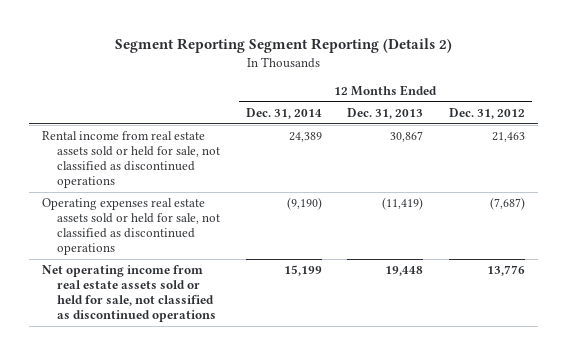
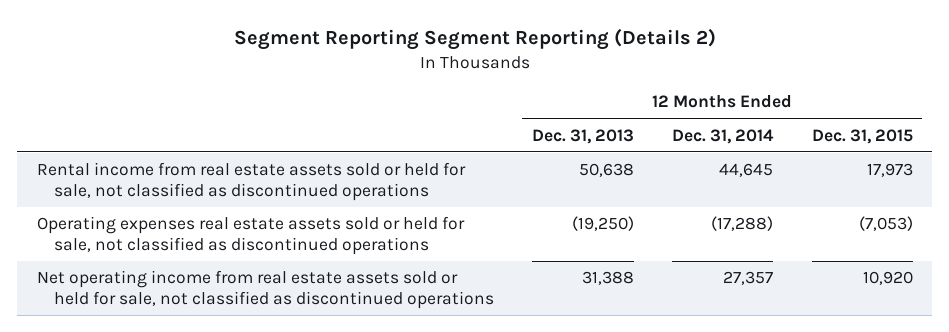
- | 12 Months Ended Dec. 31, 2014 | 12 Months Ended Dec. 31, 2013 | 12 Months Ended Dec. 31, 2012
+ | 12 Months Ended Dec. 31, 2013 | 12 Months Ended Dec. 31, 2014 | 12 Months Ended Dec. 31, 2015
- Rental income from real estate assets sold or held for sale, not classified as discontinued operations | 24,389 | 30,867 | 21,463
- Operating expenses real estate assets sold or held for sale, not classified as discontinued operations | (9,190) | (11,419) | (7,687)
- Net operating income from real estate assets sold or held for sale, not classified as discontinued operations | 15,199 | 19,448 | 13,776
+ Rental income from real estate assets sold or held for sale, not classified as discontinued operations | 50,638 | 44,645 | 17,973
+ Operating expenses real estate assets sold or held for sale, not classified as discontinued operations | (19,250) | (17,288) | (7,053)
+ Net operating income from real estate assets sold or held for sale, not classified as discontinued operations | 31,388 | 27,357 | 10,920

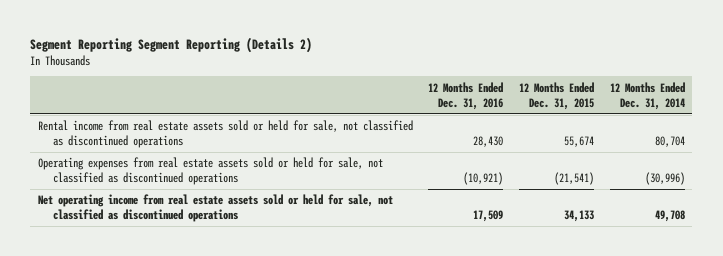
- | 12 Months Ended Dec. 31, 2013 | 12 Months Ended Dec. 31, 2014 | 12 Months Ended Dec. 31, 2015
+ | 12 Months Ended Dec. 31, 2016 | 12 Months Ended Dec. 31, 2015 | 12 Months Ended Dec. 31, 2014
- Rental income from real estate assets sold or held for sale, not classified as discontinued operations | 50,638 | 44,645 | 17,973
- Operating expenses real estate assets sold or held for sale, not classified as discontinued operations | (19,250) | (17,288) | (7,053)
- Net operating income from real estate assets sold or held for sale, not classified as discontinued operations | 31,388 | 27,357 | 10,920
+ Rental income from real estate assets sold or held for sale, not classified as discontinued operations | 28,430 | 55,674 | 80,704
+ Operating expenses from real estate assets sold or held for sale, not classified as discontinued operations | (10,921) | (21,541) | (30,996)
+ Net operating income from real estate assets sold or held for sale, not classified as discontinued operations | 17,509 | 34,133 | 49,708

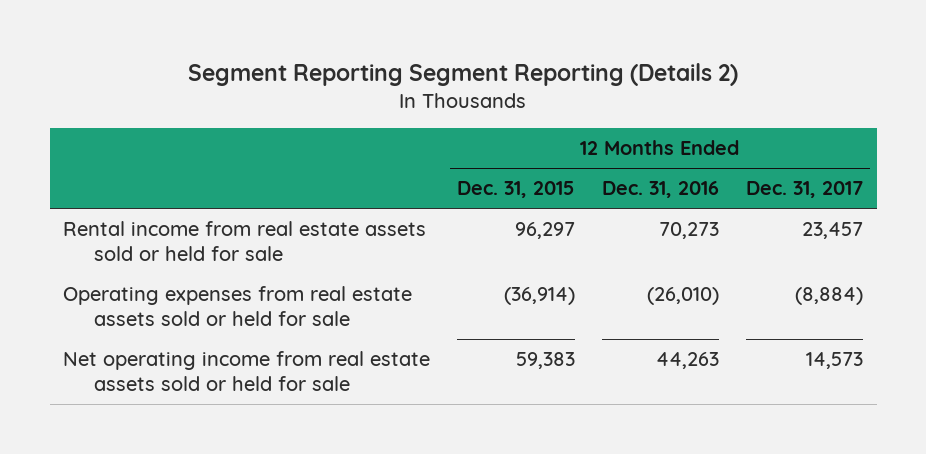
- | 12 Months Ended Dec. 31, 2016 | 12 Months Ended Dec. 31, 2015 | 12 Months Ended Dec. 31, 2014
+ | 12 Months Ended Dec. 31, 2015 | 12 Months Ended Dec. 31, 2016 | 12 Months Ended Dec. 31, 2017
- Rental income from real estate assets sold or held for sale, not classified as discontinued operations | 28,430 | 55,674 | 80,704
- Operating expenses from real estate assets sold or held for sale, not classified as discontinued operations | (10,921) | (21,541) | (30,996)
- Net operating income from real estate assets sold or held for sale, not classified as discontinued operations | 17,509 | 34,133 | 49,708
+ Rental income from real estate assets sold or held for sale | 96,297 | 70,273 | 23,457
+ Operating expenses from real estate assets sold or held for sale | (36,914) | (26,010) | (8,884)
+ Net operating income from real estate assets sold or held for sale | 59,383 | 44,263 | 14,573

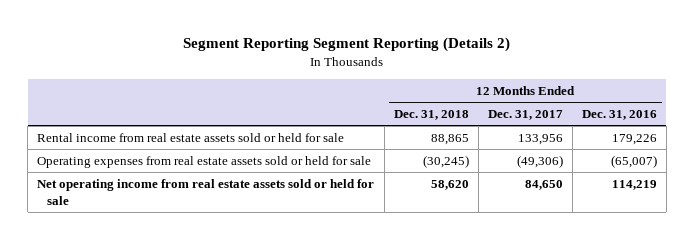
- | 12 Months Ended Dec. 31, 2015 | 12 Months Ended Dec. 31, 2016 | 12 Months Ended Dec. 31, 2017
+ | 12 Months Ended Dec. 31, 2018 | 12 Months Ended Dec. 31, 2017 | 12 Months Ended Dec. 31, 2016
- Rental income from real estate assets sold or held for sale | 96,297 | 70,273 | 23,457
- Operating expenses from real estate assets sold or held for sale | (36,914) | (26,010) | (8,884)
- Net operating income from real estate assets sold or held for sale | 59,383 | 44,263 | 14,573
+ Rental income from real estate assets sold or held for sale | 88,865 | 133,956 | 179,226
+ Operating expenses from real estate assets sold or held for sale | (30,245) | (49,306) | (65,007)
+ Net operating income from real estate assets sold or held for sale | 58,620 | 84,650 | 114,219

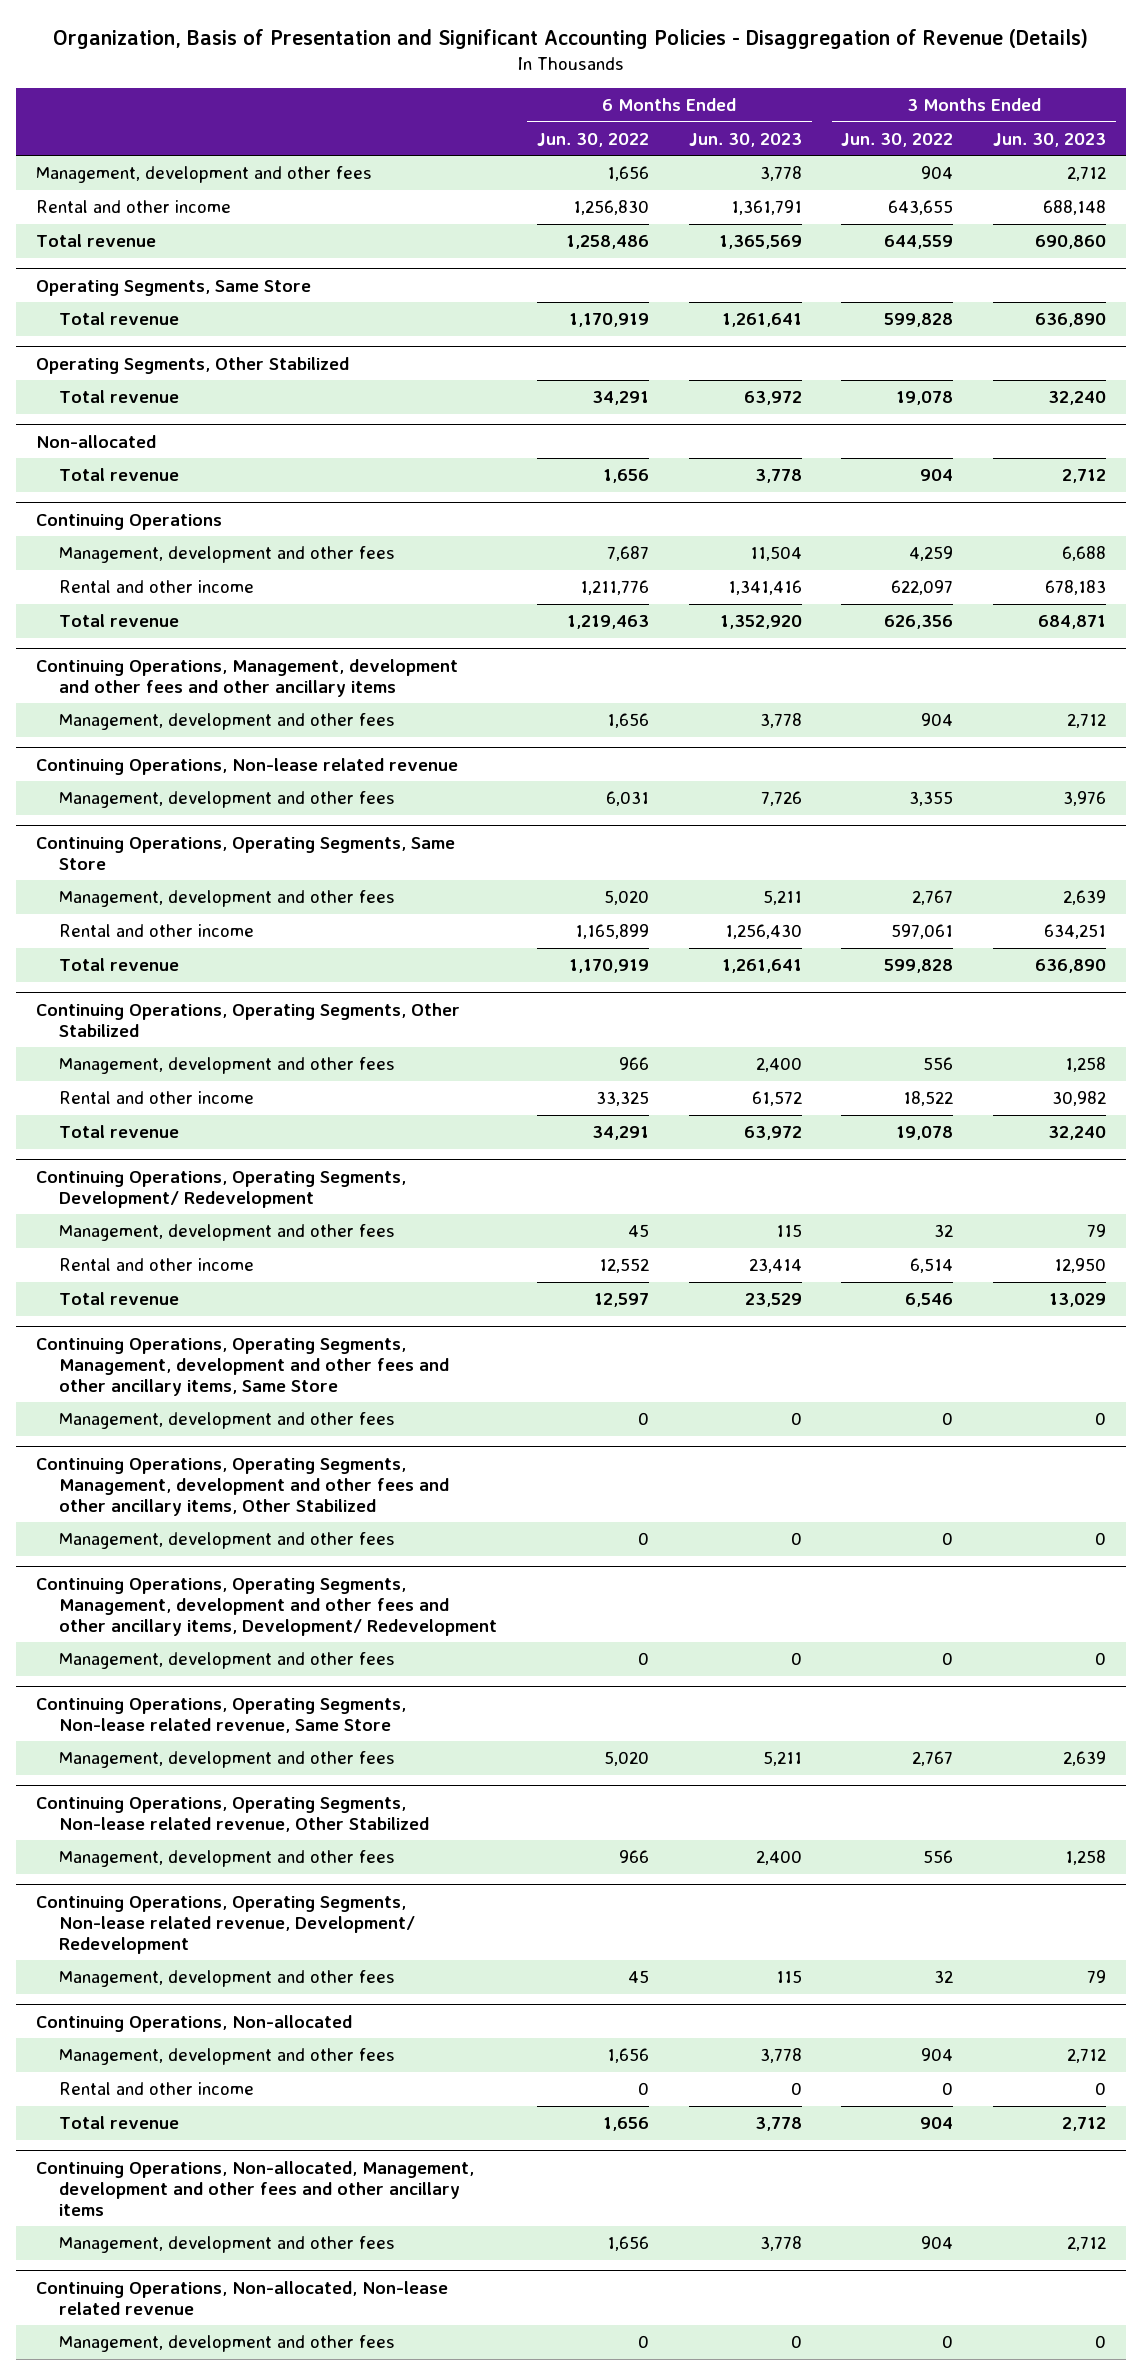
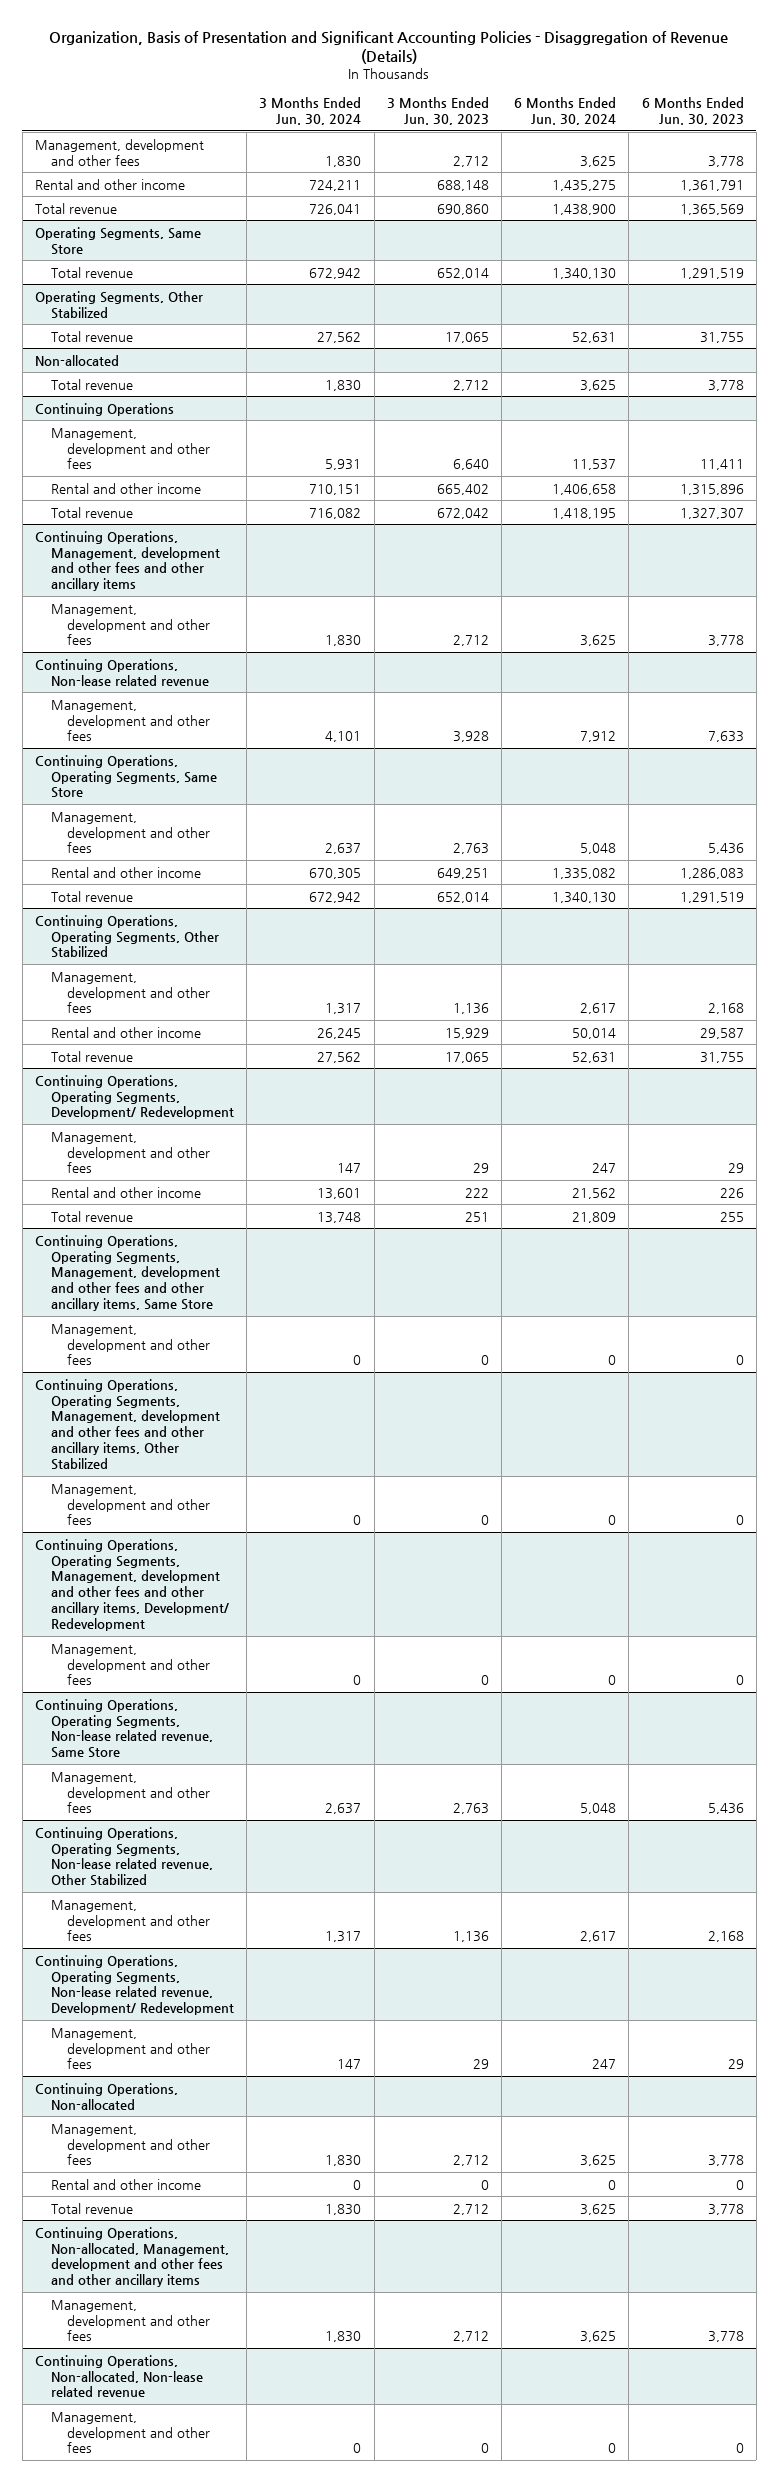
- | 6 Months Ended Jun. 30, 2022 | 6 Months Ended Jun. 30, 2023 | 3 Months Ended Jun. 30, 2022 | 3 Months Ended Jun. 30, 2023
+ | 3 Months Ended Jun. 30, 2024 | 3 Months Ended Jun. 30, 2023 | 6 Months Ended Jun. 30, 2024 | 6 Months Ended Jun. 30, 2023
@ Operating Segments, Same Store
- Total revenue | 1,170,919 | 1,261,641 | 599,828 | 636,890
+ Total revenue | 672,942 | 652,014 | 1,340,130 | 1,291,519
@ Operating Segments, Other Stabilized
- Total revenue | 34,291 | 63,972 | 19,078 | 32,240
+ Total revenue | 27,562 | 17,065 | 52,631 | 31,755
@ Continuing Operations
- Management, development and other fees | 7,687 | 11,504 | 4,259 | 6,688
- Rental and other income | 1,211,776 | 1,341,416 | 622,097 | 678,183
- Total revenue | 1,219,463 | 1,352,920 | 626,356 | 684,871
+ Management, development and other fees | 5,931 | 6,640 | 11,537 | 11,411
+ Rental and other income | 710,151 | 665,402 | 1,406,658 | 1,315,896
+ Total revenue | 716,082 | 672,042 | 1,418,195 | 1,327,307
@ Continuing Operations, Non-lease related revenue
- Management, development and other fees | 6,031 | 7,726 | 3,355 | 3,976
+ Management, development and other fees | 4,101 | 3,928 | 7,912 | 7,633
@ Continuing Operations, Operating Segments, Same Store
- Management, development and other fees | 5,020 | 5,211 | 2,767 | 2,639
- Rental and other income | 1,165,899 | 1,256,430 | 597,061 | 634,251
- Total revenue | 1,170,919 | 1,261,641 | 599,828 | 636,890
+ Management, development and other fees | 2,637 | 2,763 | 5,048 | 5,436
+ Rental and other income | 670,305 | 649,251 | 1,335,082 | 1,286,083
+ Total revenue | 672,942 | 652,014 | 1,340,130 | 1,291,519
@ Continuing Operations, Operating Segments, Other Stabilized
- Management, development and other fees | 966 | 2,400 | 556 | 1,258
- Rental and other income | 33,325 | 61,572 | 18,522 | 30,982
- Total revenue | 34,291 | 63,972 | 19,078 | 32,240
+ Management, development and other fees | 1,317 | 1,136 | 2,617 | 2,168
+ Rental and other income | 26,245 | 15,929 | 50,014 | 29,587
+ Total revenue | 27,562 | 17,065 | 52,631 | 31,755
@ Continuing Operations, Operating Segments, Development/ Redevelopment
- Management, development and other fees | 45 | 115 | 32 | 79
- Rental and other income | 12,552 | 23,414 | 6,514 | 12,950
- Total revenue | 12,597 | 23,529 | 6,546 | 13,029
+ Management, development and other fees | 147 | 29 | 247 | 29
+ Rental and other income | 13,601 | 222 | 21,562 | 226
+ Total revenue | 13,748 | 251 | 21,809 | 255
@ Continuing Operations, Operating Segments, Non-lease related revenue, Same Store
- Management, development and other fees | 5,020 | 5,211 | 2,767 | 2,639
+ Management, development and other fees | 2,637 | 2,763 | 5,048 | 5,436
@ Continuing Operations, Operating Segments, Non-lease related revenue, Other Stabilized
- Management, development and other fees | 966 | 2,400 | 556 | 1,258
+ Management, development and other fees | 1,317 | 1,136 | 2,617 | 2,168
@ Continuing Operations, Operating Segments, Non-lease related revenue, Development/ Redevelopment
- Management, development and other fees | 45 | 115 | 32 | 79
+ Management, development and other fees | 147 | 29 | 247 | 29

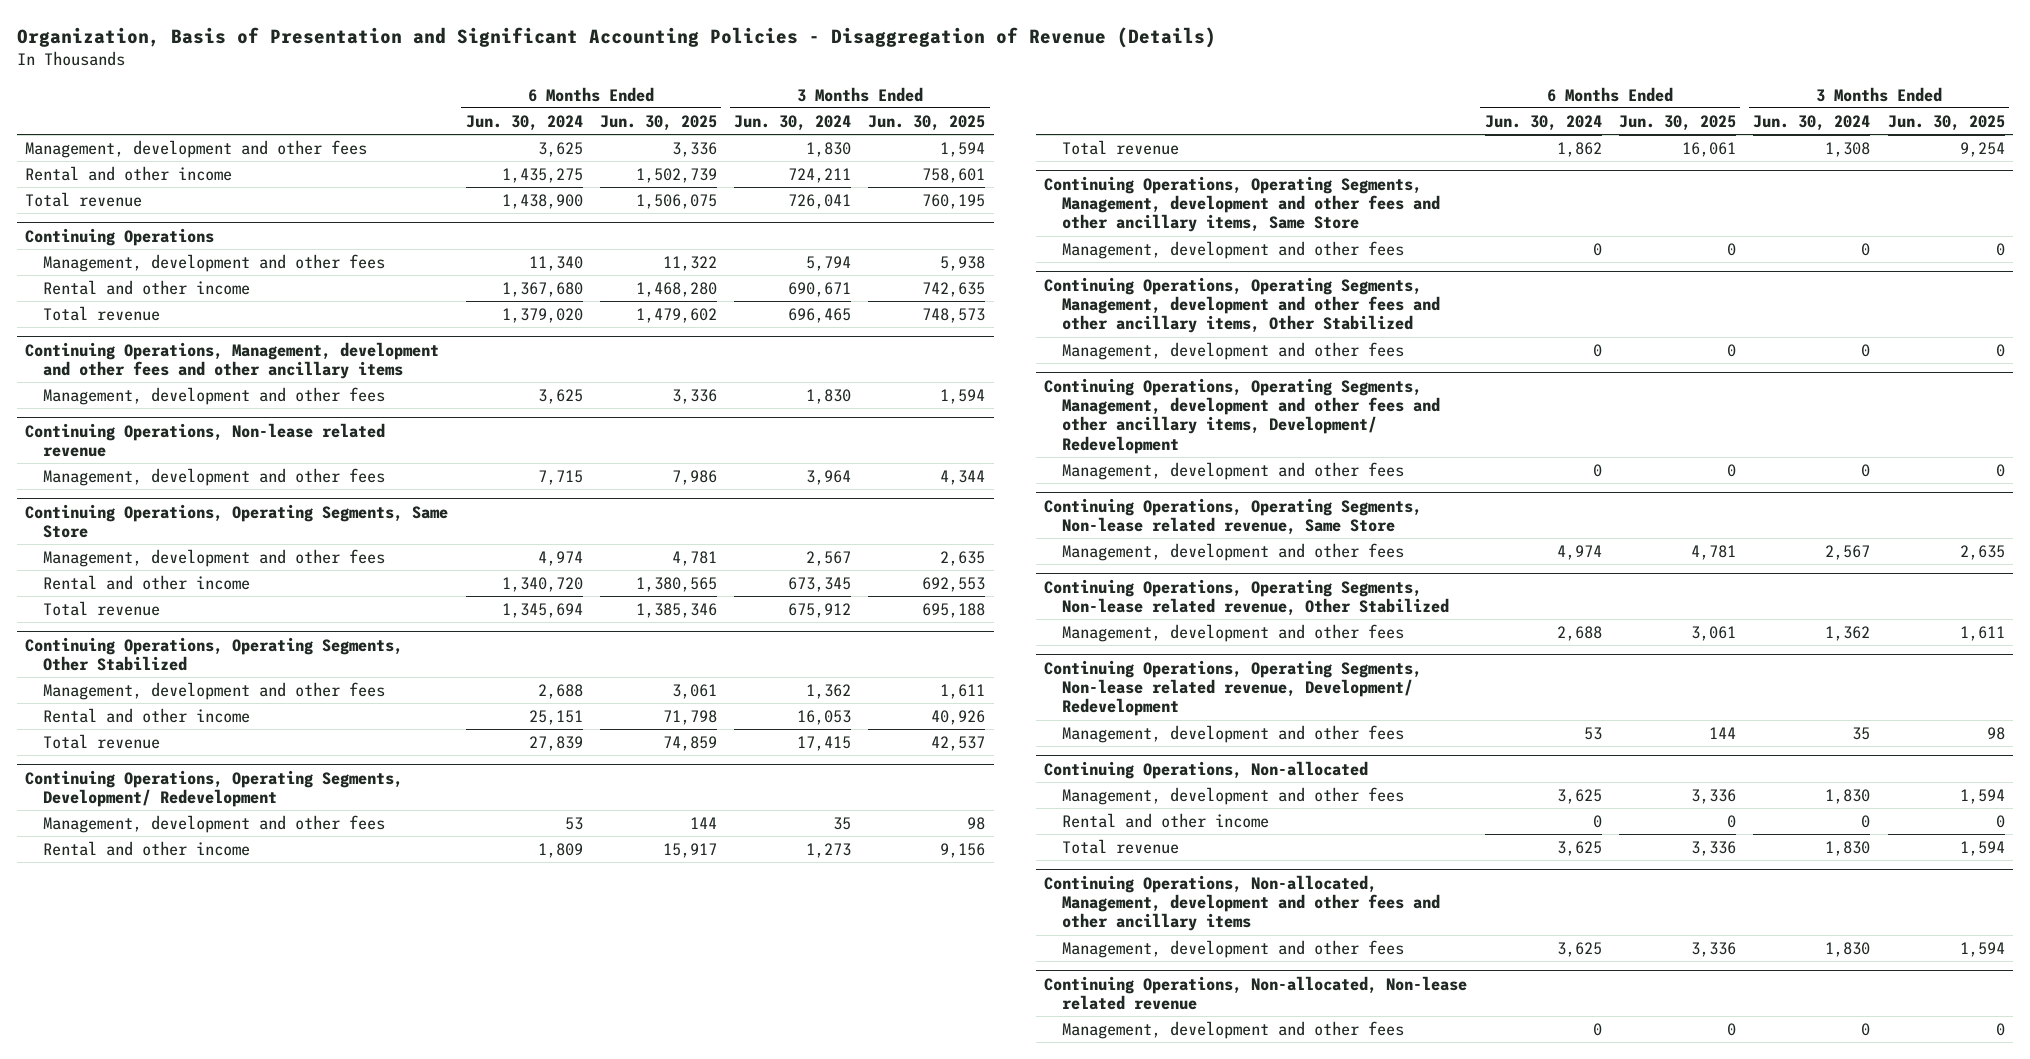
- | 3 Months Ended Jun. 30, 2024 | 3 Months Ended Jun. 30, 2023 | 6 Months Ended Jun. 30, 2024 | 6 Months Ended Jun. 30, 2023
+ | 6 Months Ended Jun. 30, 2024 | 6 Months Ended Jun. 30, 2025 | 3 Months Ended Jun. 30, 2024 | 3 Months Ended Jun. 30, 2025
- Operating Segments, Same Store
- Total revenue | 672,942 | 652,014 | 1,340,130 | 1,291,519
- Operating Segments, Other Stabilized
- Total revenue | 27,562 | 17,065 | 52,631 | 31,755
- Non-allocated
- Total revenue | 1,830 | 2,712 | 3,625 | 3,778
@ Continuing Operations
- Management, development and other fees | 5,931 | 6,640 | 11,537 | 11,411
- Rental and other income | 710,151 | 665,402 | 1,406,658 | 1,315,896
- Total revenue | 716,082 | 672,042 | 1,418,195 | 1,327,307
+ Management, development and other fees | 11,340 | 11,322 | 5,794 | 5,938
+ Rental and other income | 1,367,680 | 1,468,280 | 690,671 | 742,635
+ Total revenue | 1,379,020 | 1,479,602 | 696,465 | 748,573
@ Continuing Operations, Non-lease related revenue
- Management, development and other fees | 4,101 | 3,928 | 7,912 | 7,633
+ Management, development and other fees | 7,715 | 7,986 | 3,964 | 4,344
@ Continuing Operations, Operating Segments, Same Store
- Management, development and other fees | 2,637 | 2,763 | 5,048 | 5,436
- Rental and other income | 670,305 | 649,251 | 1,335,082 | 1,286,083
- Total revenue | 672,942 | 652,014 | 1,340,130 | 1,291,519
+ Management, development and other fees | 4,974 | 4,781 | 2,567 | 2,635
+ Rental and other income | 1,340,720 | 1,380,565 | 673,345 | 692,553
+ Total revenue | 1,345,694 | 1,385,346 | 675,912 | 695,188
@ Continuing Operations, Operating Segments, Other Stabilized
- Management, development and other fees | 1,317 | 1,136 | 2,617 | 2,168
- Rental and other income | 26,245 | 15,929 | 50,014 | 29,587
- Total revenue | 27,562 | 17,065 | 52,631 | 31,755
+ Management, development and other fees | 2,688 | 3,061 | 1,362 | 1,611
+ Rental and other income | 25,151 | 71,798 | 16,053 | 40,926
+ Total revenue | 27,839 | 74,859 | 17,415 | 42,537
@ Continuing Operations, Operating Segments, Development/ Redevelopment
- Management, development and other fees | 147 | 29 | 247 | 29
- Rental and other income | 13,601 | 222 | 21,562 | 226
- Total revenue | 13,748 | 251 | 21,809 | 255
+ Management, development and other fees | 53 | 144 | 35 | 98
+ Rental and other income | 1,809 | 15,917 | 1,273 | 9,156
+ Total revenue | 1,862 | 16,061 | 1,308 | 9,254
@ Continuing Operations, Operating Segments, Non-lease related revenue, Same Store
- Management, development and other fees | 2,637 | 2,763 | 5,048 | 5,436
+ Management, development and other fees | 4,974 | 4,781 | 2,567 | 2,635
@ Continuing Operations, Operating Segments, Non-lease related revenue, Other Stabilized
- Management, development and other fees | 1,317 | 1,136 | 2,617 | 2,168
+ Management, development and other fees | 2,688 | 3,061 | 1,362 | 1,611
@ Continuing Operations, Operating Segments, Non-lease related revenue, Development/ Redevelopment
- Management, development and other fees | 147 | 29 | 247 | 29
+ Management, development and other fees | 53 | 144 | 35 | 98

